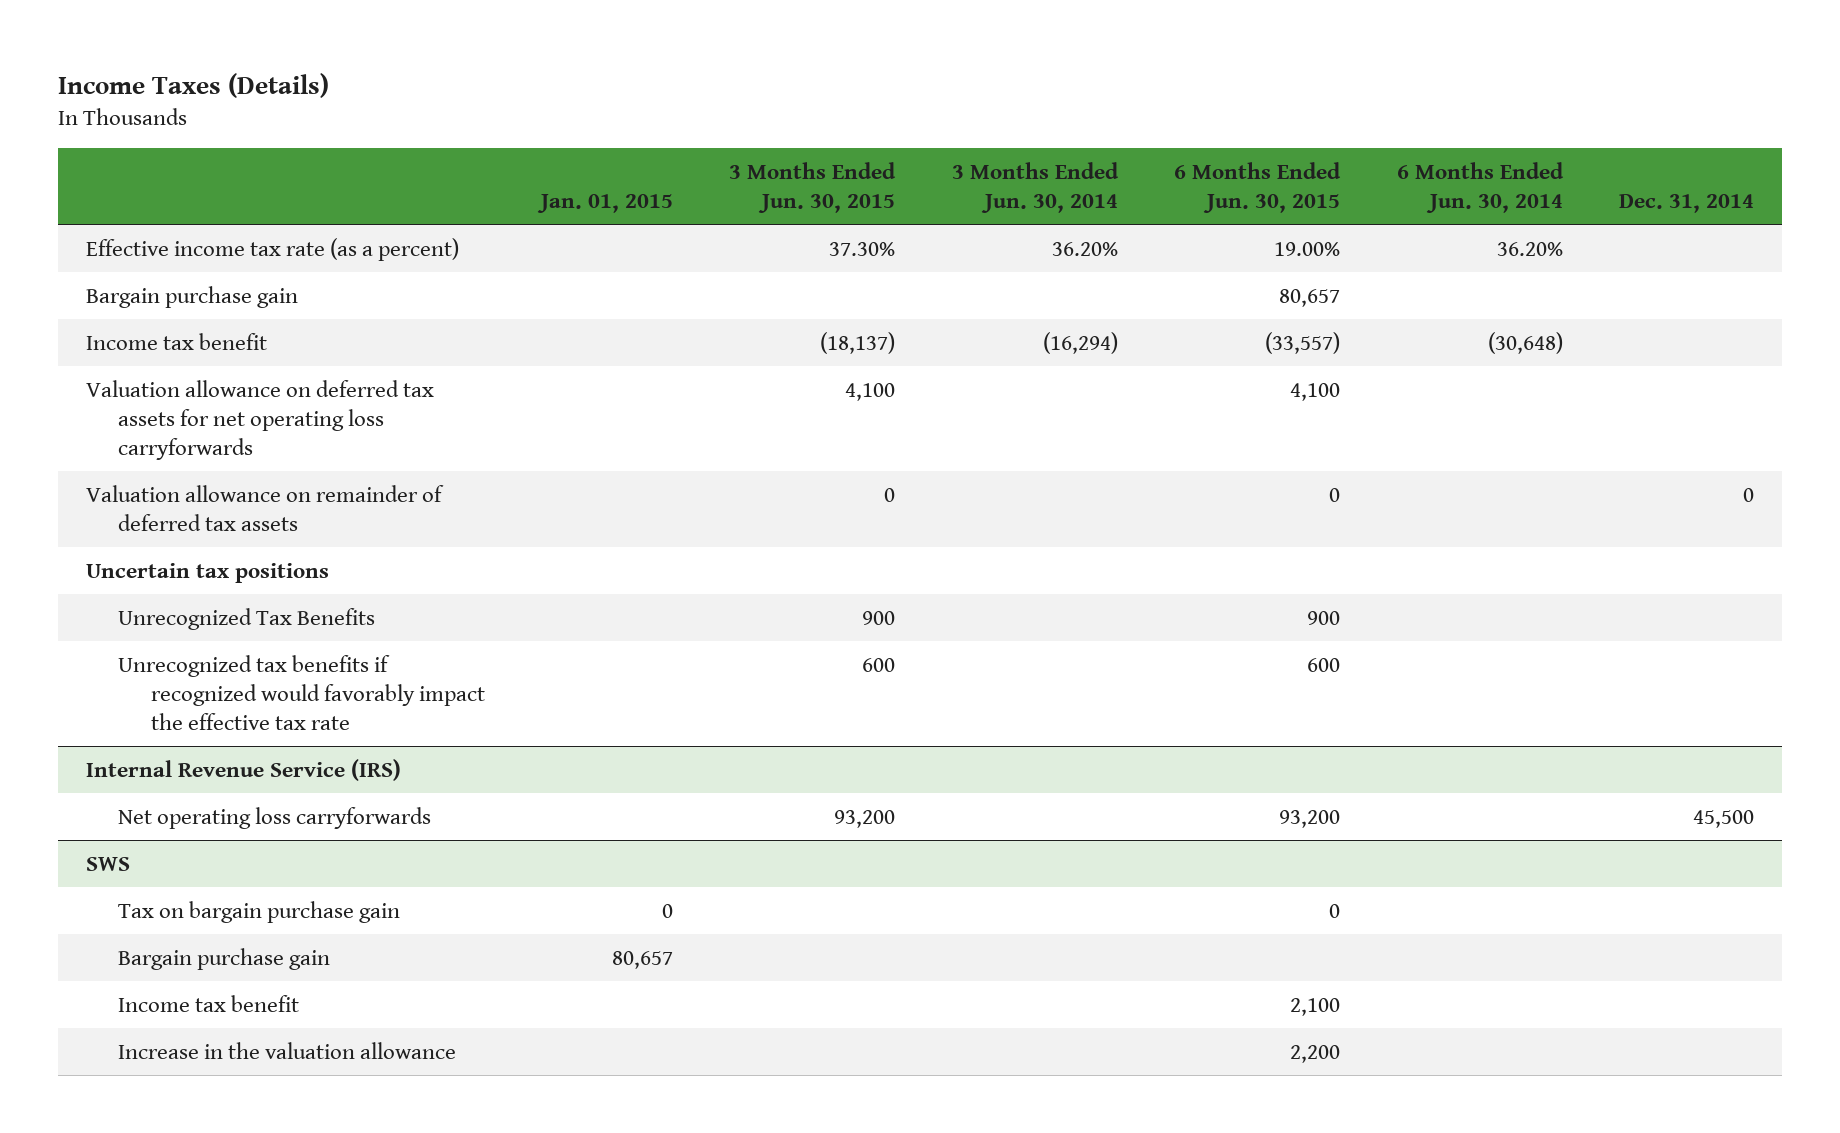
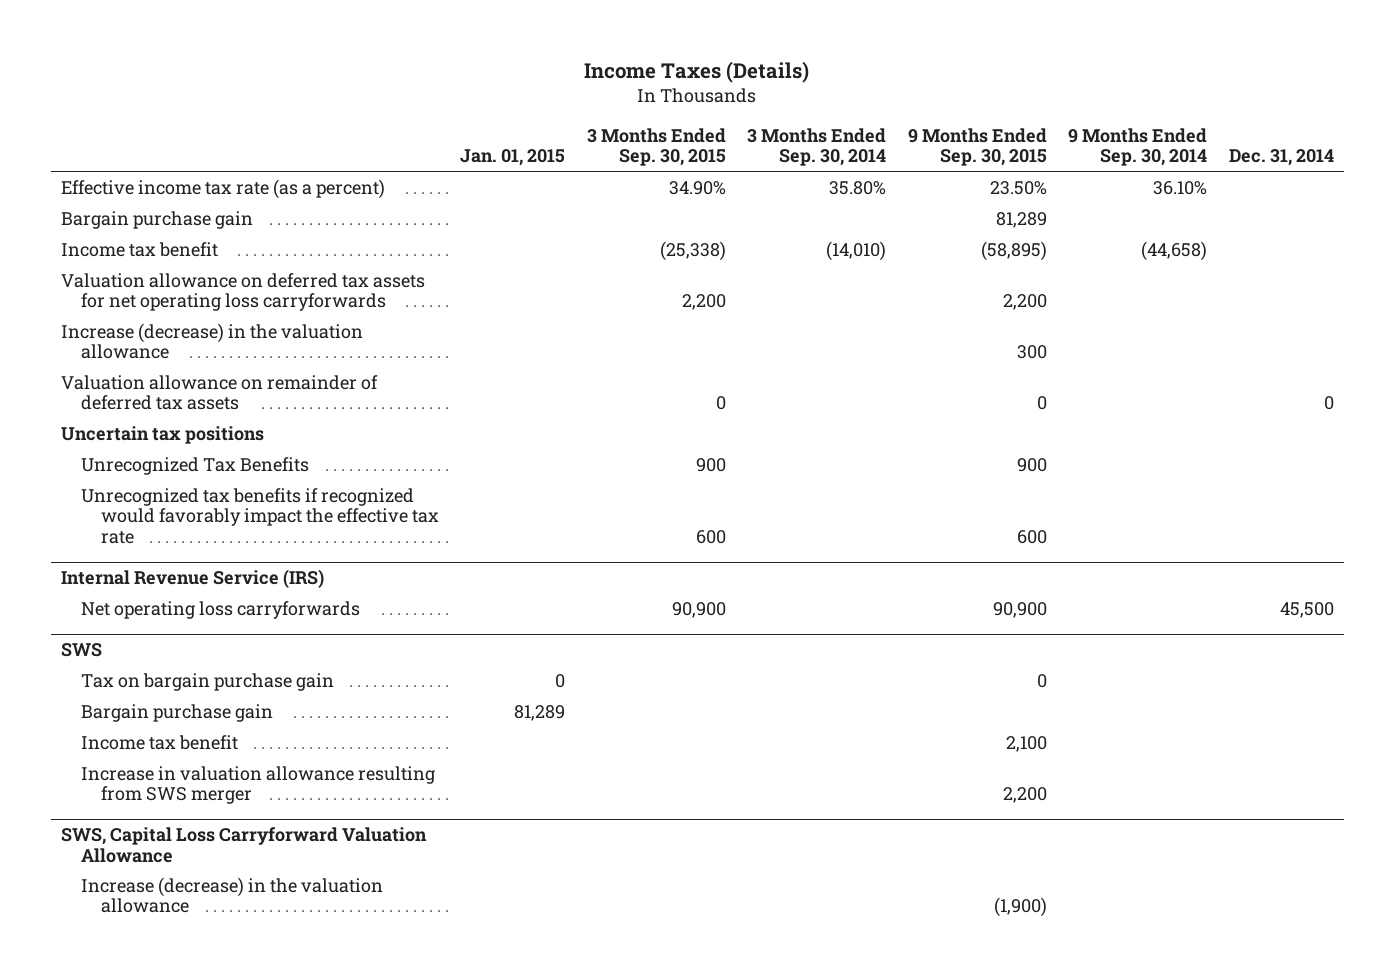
- | Jan. 01, 2015 | 3 Months Ended Jun. 30, 2015 | 3 Months Ended Jun. 30, 2014 | 6 Months Ended Jun. 30, 2015 | 6 Months Ended Jun. 30, 2014 | Dec. 31, 2014
+ | Jan. 01, 2015 | 3 Months Ended Sep. 30, 2015 | 3 Months Ended Sep. 30, 2014 | 9 Months Ended Sep. 30, 2015 | 9 Months Ended Sep. 30, 2014 | Dec. 31, 2014
+ Increase (decrease) in the valuation allowance | | | | 300 | |
@ SWS
- Bargain purchase gain | 80,657 | | | | |
+ Bargain purchase gain | 81,289 | | | | |
- Increase in the valuation allowance | | | | 2,200 | |
+ Increase in valuation allowance resulting from SWS merger | | | | 2,200 | |
+ SWS, Capital Loss Carryforward Valuation Allowance
+ Increase (decrease) in the valuation allowance | | | | (1,900) | |

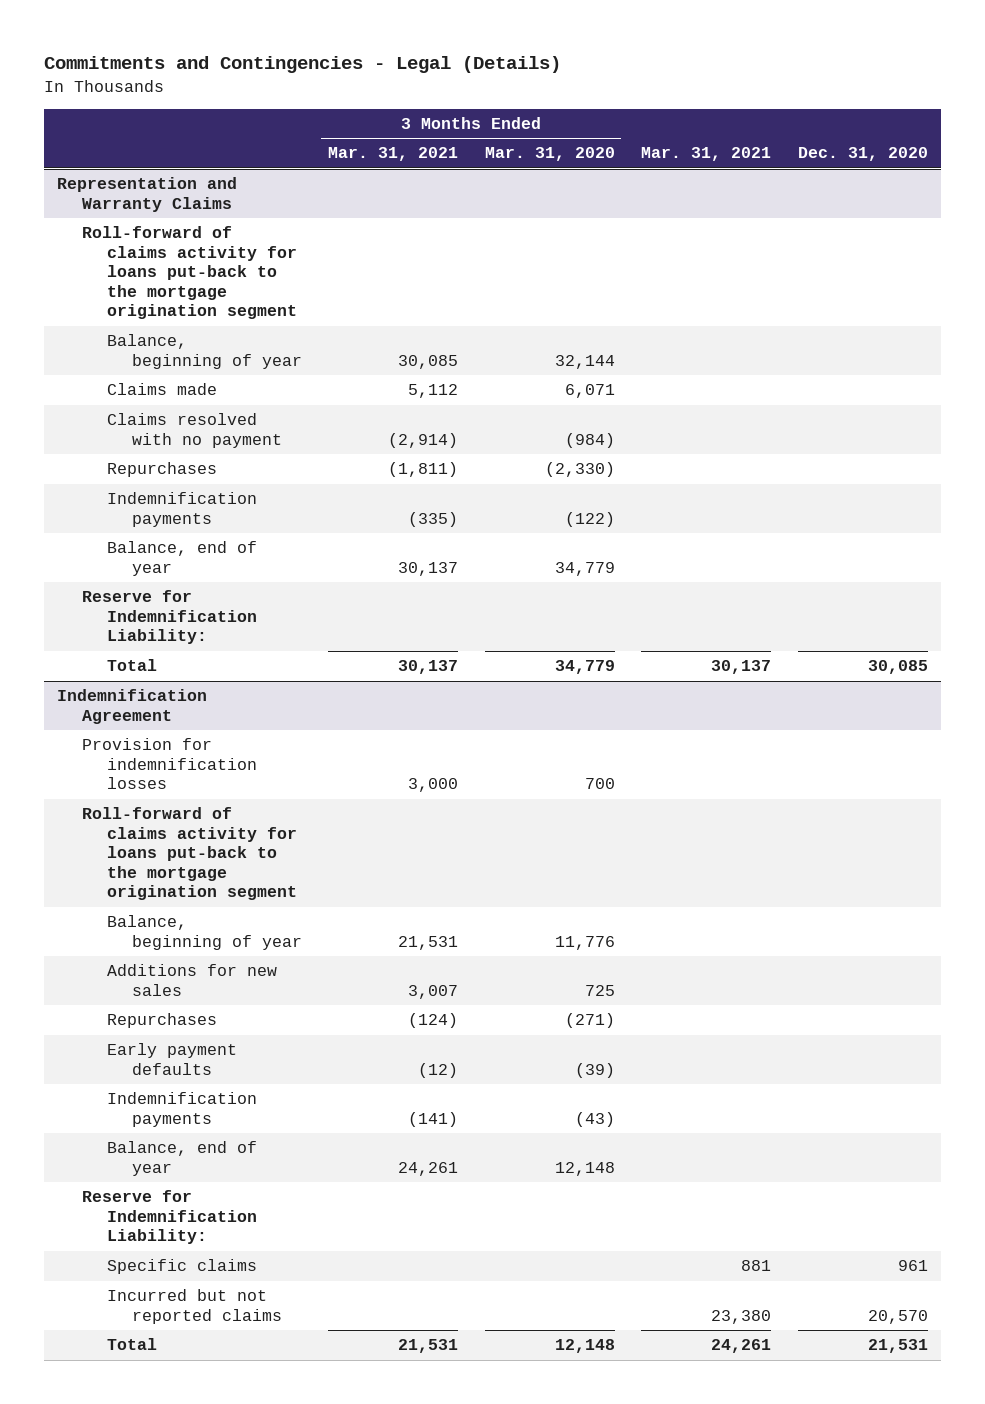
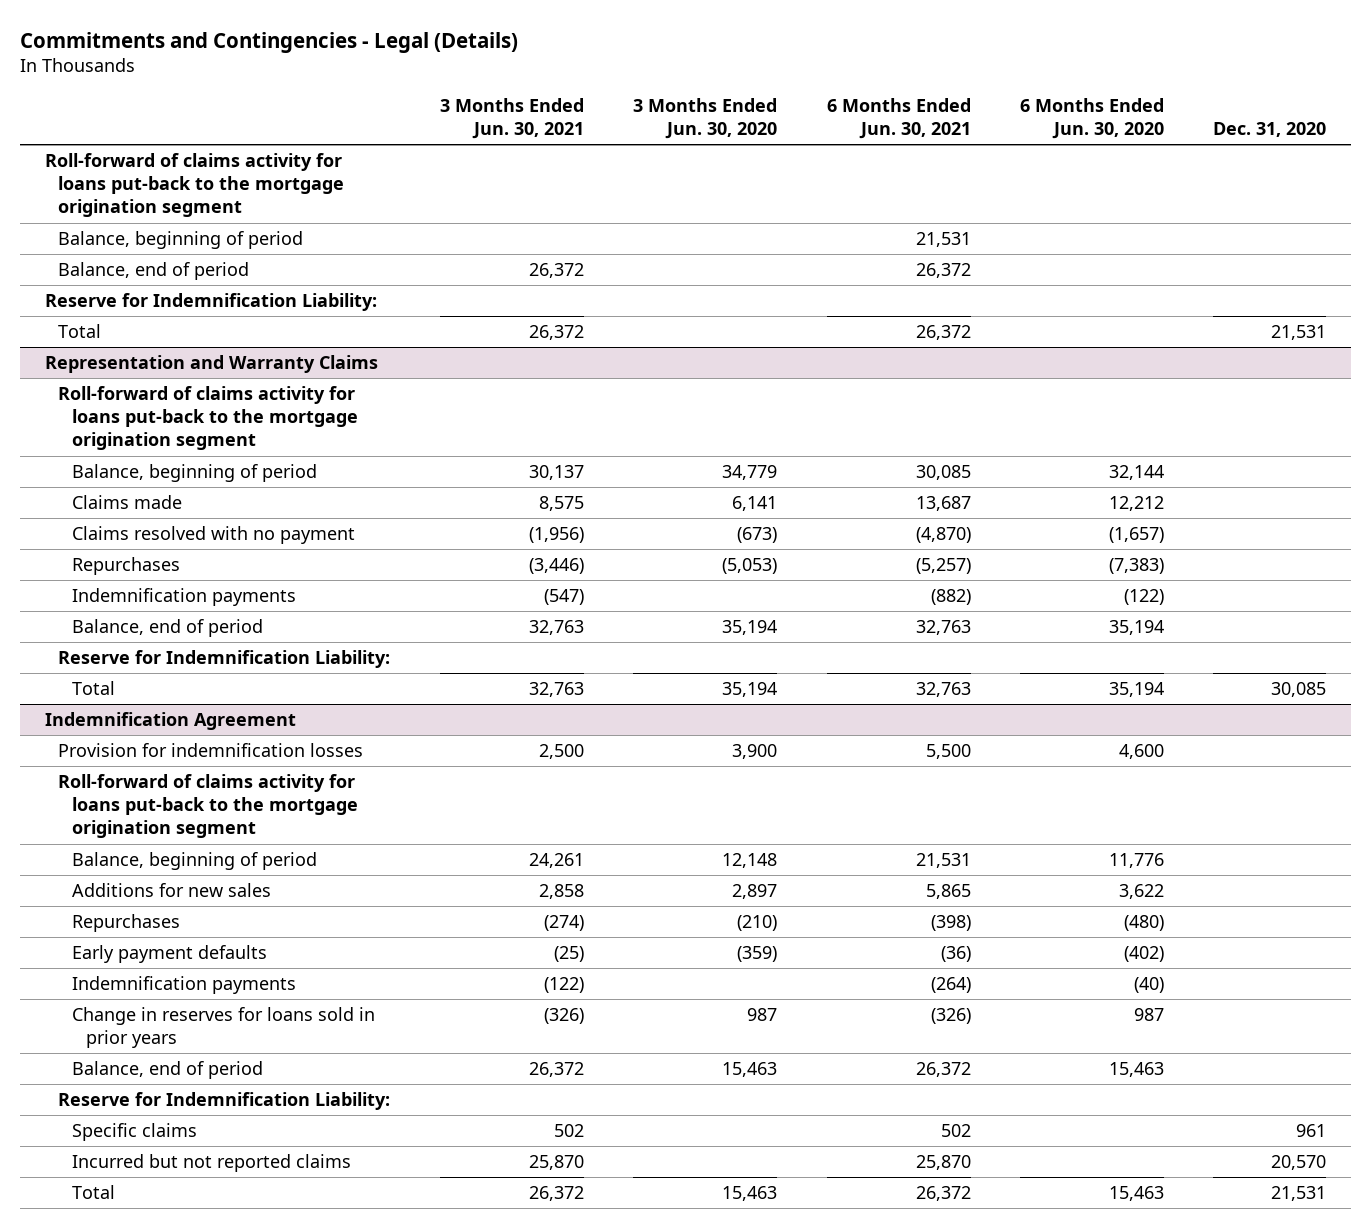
- | 3 Months Ended Mar. 31, 2021 | 3 Months Ended Mar. 31, 2020 | Mar. 31, 2021 | Dec. 31, 2020
+ | 3 Months Ended Jun. 30, 2021 | 3 Months Ended Jun. 30, 2020 | 6 Months Ended Jun. 30, 2021 | 6 Months Ended Jun. 30, 2020 | Dec. 31, 2020
+ Roll-forward of claims activity for loans put-back to the mortgage origination segment
+ Balance, beginning of period | | | 21,531 | |
+ Balance, end of period | 26,372 | | 26,372 | |
+ Reserve for Indemnification Liability:
+ Total | 26,372 | | 26,372 | | 21,531
@ Representation and Warranty Claims
- Balance, beginning of year | 30,085 | 32,144 | |
+ Balance, beginning of period | 30,137 | 34,779 | 30,085 | 32,144 |
- Balance, end of year | 30,137 | 34,779 | |
+ Balance, end of period | 32,763 | 35,194 | 32,763 | 35,194 |
@ Indemnification Agreement
- Balance, beginning of year | 21,531 | 11,776 | |
+ Balance, beginning of period | 24,261 | 12,148 | 21,531 | 11,776 |
- Balance, end of year | 24,261 | 12,148 | |
+ Change in reserves for loans sold in prior years | (326) | 987 | (326) | 987 |
+ Balance, end of period | 26,372 | 15,463 | 26,372 | 15,463 |

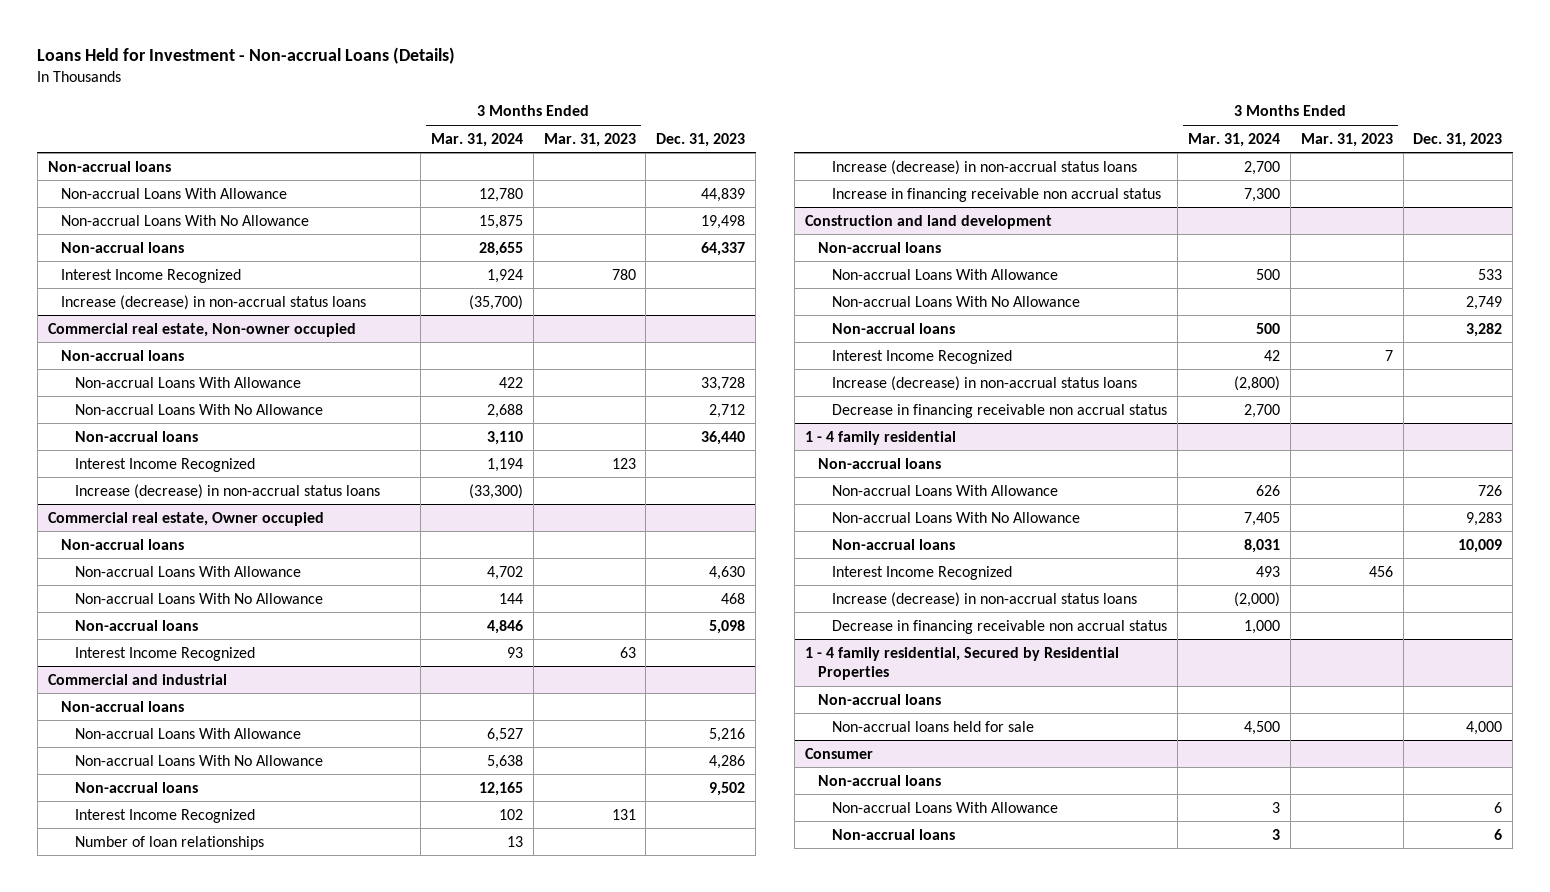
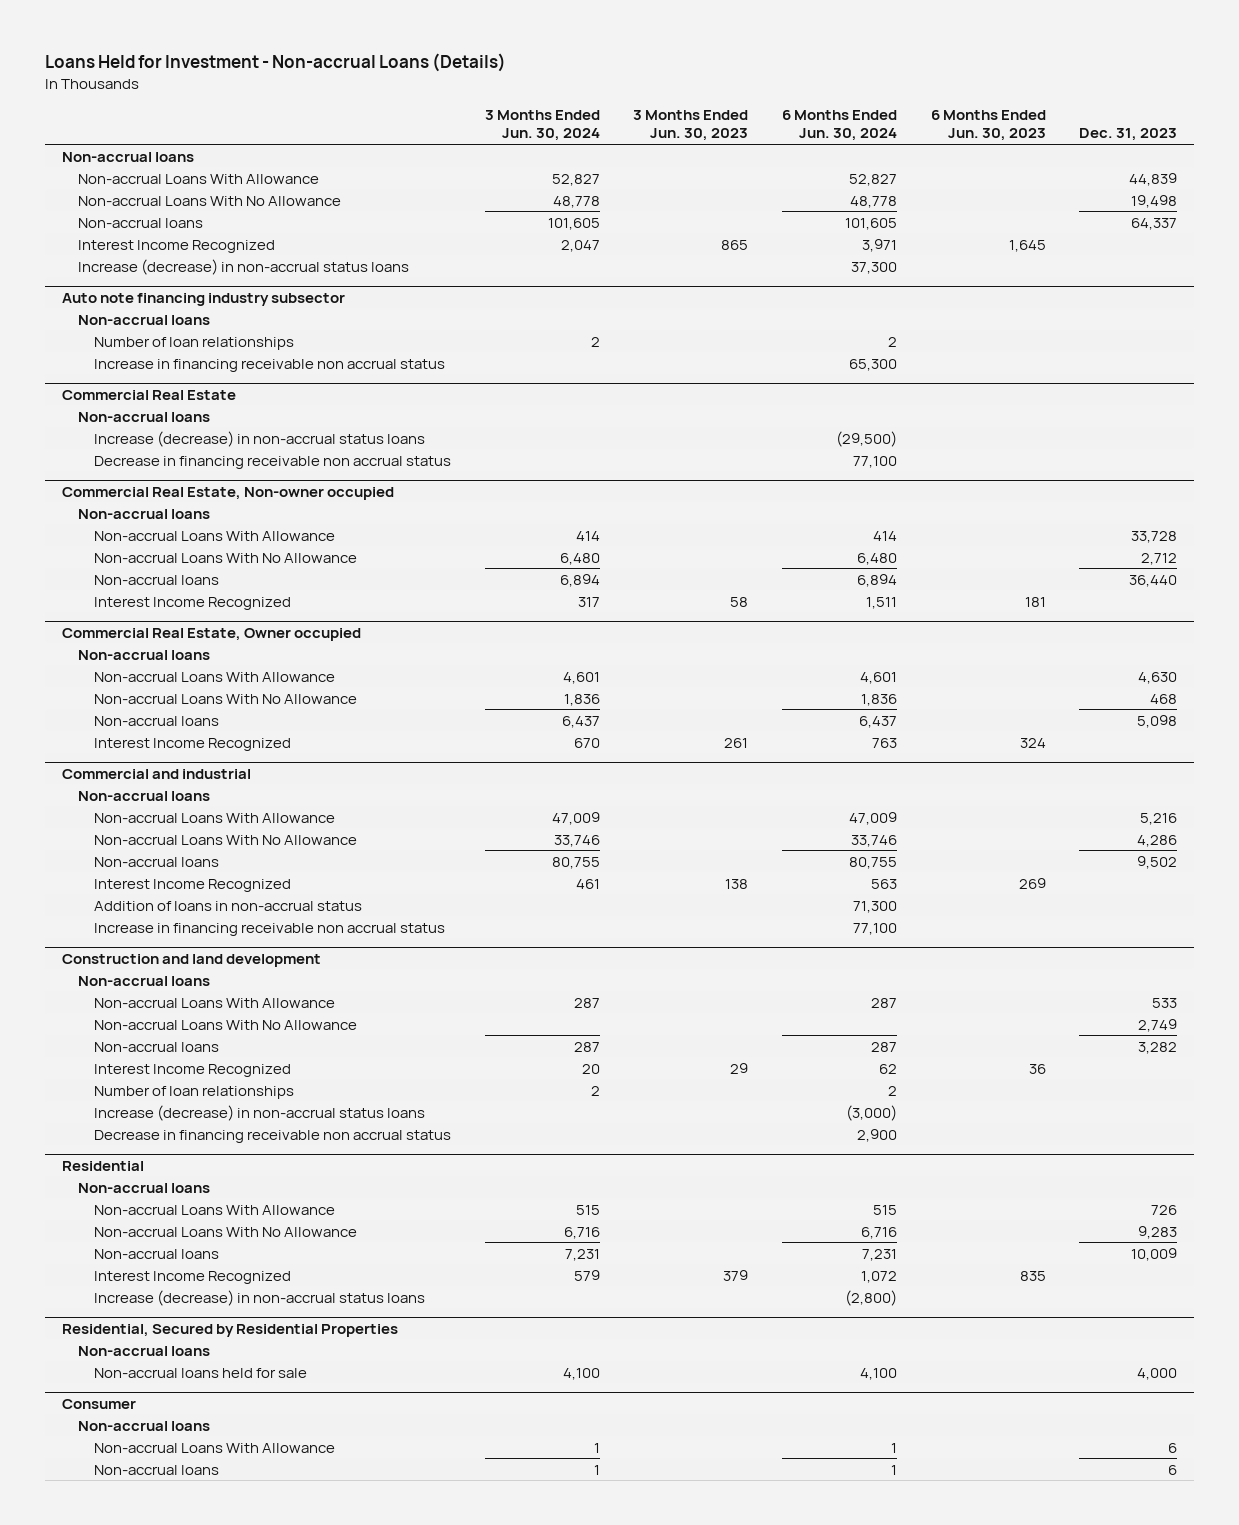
- | 3 Months Ended Mar. 31, 2024 | 3 Months Ended Mar. 31, 2023 | Dec. 31, 2023
+ | 3 Months Ended Jun. 30, 2024 | 3 Months Ended Jun. 30, 2023 | 6 Months Ended Jun. 30, 2024 | 6 Months Ended Jun. 30, 2023 | Dec. 31, 2023
- Commercial real estate, Non-owner occupied
+ Auto note financing industry subsector
+ Non-accrual loans
+ Number of loan relationships | 2 | | 2 | |
+ Increase in financing receivable non accrual status | | | 65,300 | |
+ Commercial Real Estate
+ Non-accrual loans
+ Increase (decrease) in non-accrual status loans | | | (29,500) | |
+ Decrease in financing receivable non accrual status | | | 77,100 | |
+ Commercial Real Estate, Non-owner occupied
- Increase (decrease) in non-accrual status loans | (33,300) | |
- Commercial real estate, Owner occupied
+ Commercial Real Estate, Owner occupied
@ Commercial and industrial
- Number of loan relationships | 13 | |
- Increase (decrease) in non-accrual status loans | 2,700 | |
+ Addition of loans in non-accrual status | | | 71,300 | |
@ Construction and land development
+ Number of loan relationships | 2 | | 2 | |
- 1 - 4 family residential
+ Residential
- Decrease in financing receivable non accrual status | 1,000 | |
- 1 - 4 family residential, Secured by Residential Properties
+ Residential, Secured by Residential Properties

